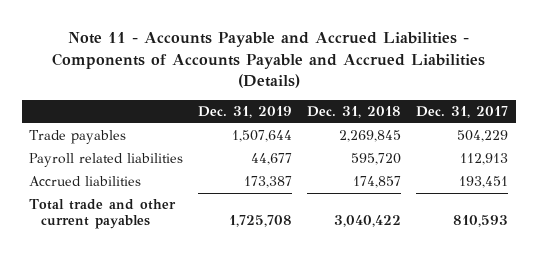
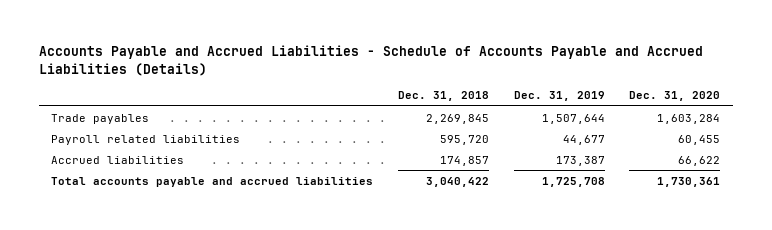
- Note 11 - Accounts Payable and Accrued Liabilities - Components of Accounts Payable and Accrued Liabilities (Details)
+ Accounts Payable and Accrued Liabilities - Schedule of Accounts Payable and Accrued Liabilities (Details)
- | Dec. 31, 2019 | Dec. 31, 2018 | Dec. 31, 2017
+ | Dec. 31, 2018 | Dec. 31, 2019 | Dec. 31, 2020
- Total trade and other current payables | 1,725,708 | 3,040,422 | 810,593
+ Total accounts payable and accrued liabilities | 3,040,422 | 1,725,708 | 1,730,361

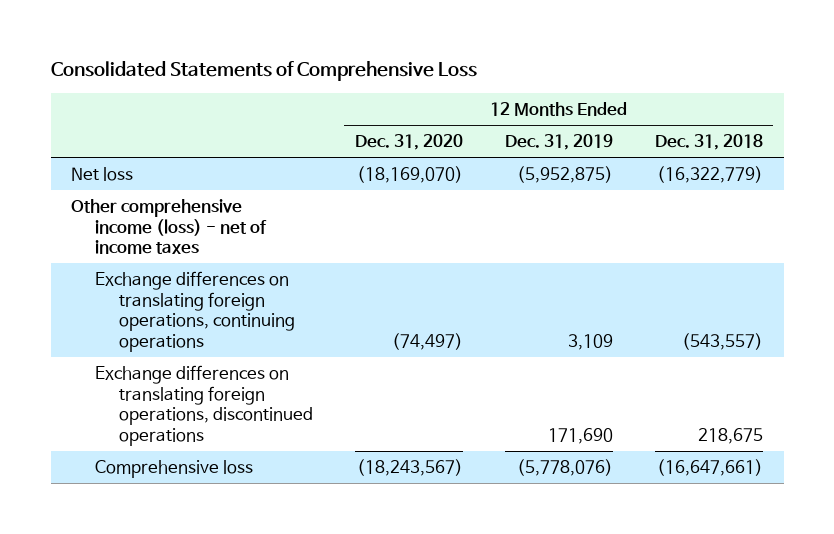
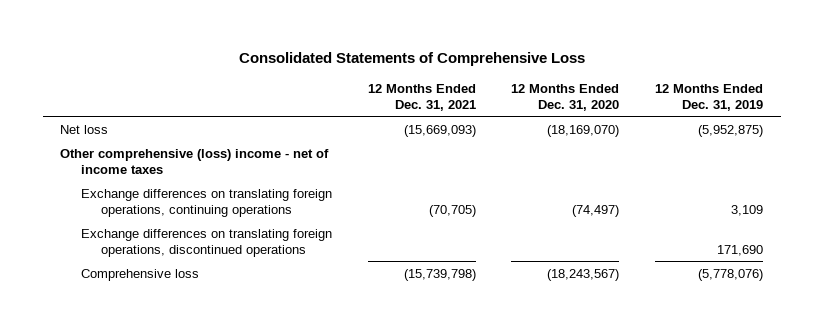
- | 12 Months Ended Dec. 31, 2020 | 12 Months Ended Dec. 31, 2019 | 12 Months Ended Dec. 31, 2018
+ | 12 Months Ended Dec. 31, 2021 | 12 Months Ended Dec. 31, 2020 | 12 Months Ended Dec. 31, 2019
- Other comprehensive income (loss) - net of income taxes
+ Other comprehensive (loss) income - net of income taxes

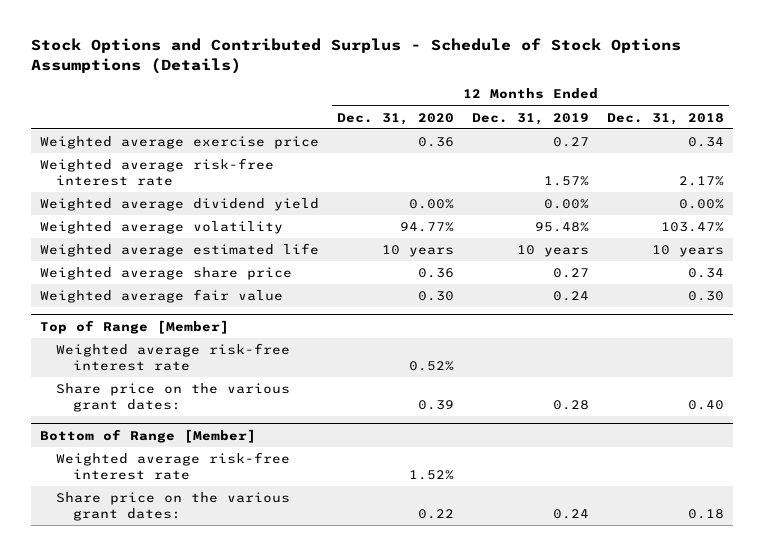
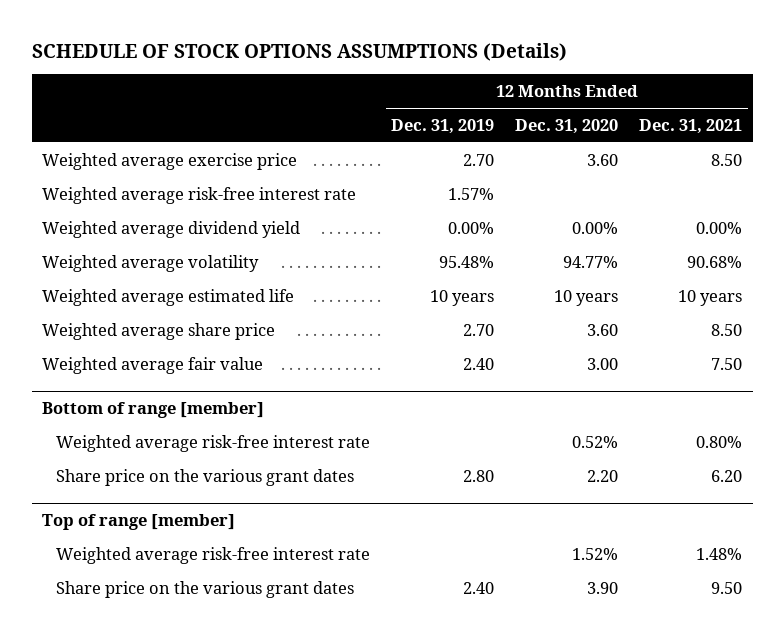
- Stock Options and Contributed Surplus - Schedule of Stock Options Assumptions (Details)
+ SCHEDULE OF STOCK OPTIONS ASSUMPTIONS (Details)
- | 12 Months Ended Dec. 31, 2020 | 12 Months Ended Dec. 31, 2019 | 12 Months Ended Dec. 31, 2018
+ | 12 Months Ended Dec. 31, 2019 | 12 Months Ended Dec. 31, 2020 | 12 Months Ended Dec. 31, 2021
- Weighted average exercise price | 0.36 | 0.27 | 0.34
+ Weighted average exercise price | 2.70 | 3.60 | 8.50
- Weighted average share price | 0.36 | 0.27 | 0.34
- Weighted average fair value | 0.30 | 0.24 | 0.30
- Top of Range [Member]
+ Weighted average share price | 2.70 | 3.60 | 8.50
+ Weighted average fair value | 2.40 | 3.00 | 7.50
+ Bottom of range [member]
- Share price on the various grant dates: | 0.39 | 0.28 | 0.40
- Bottom of Range [Member]
+ Share price on the various grant dates | 2.80 | 2.20 | 6.20
+ Top of range [member]
- Share price on the various grant dates: | 0.22 | 0.24 | 0.18
+ Share price on the various grant dates | 2.40 | 3.90 | 9.50

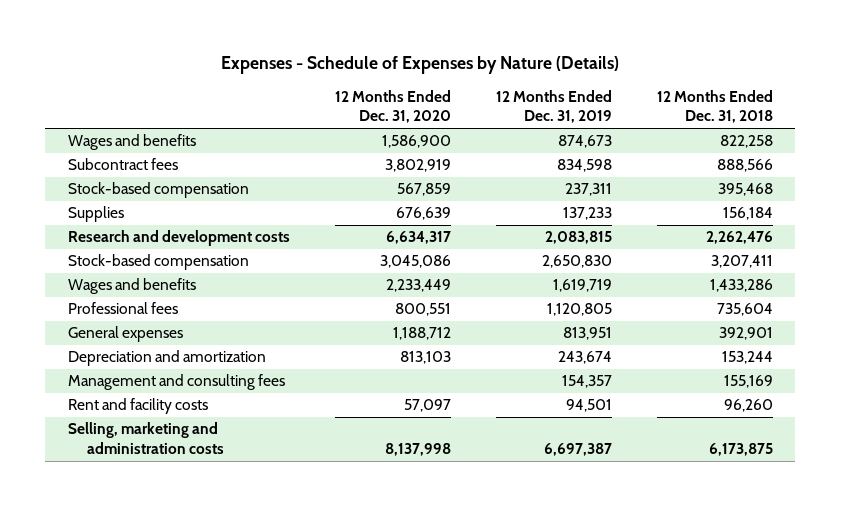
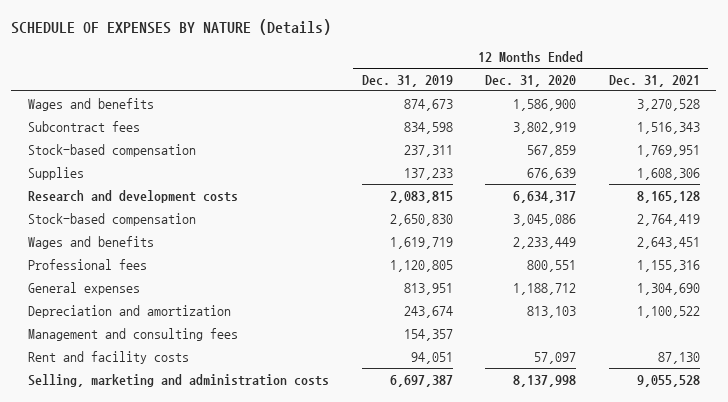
- Expenses - Schedule of Expenses by Nature (Details)
+ SCHEDULE OF EXPENSES BY NATURE (Details)
- | 12 Months Ended Dec. 31, 2020 | 12 Months Ended Dec. 31, 2019 | 12 Months Ended Dec. 31, 2018
+ | 12 Months Ended Dec. 31, 2019 | 12 Months Ended Dec. 31, 2020 | 12 Months Ended Dec. 31, 2021
- Rent and facility costs | 57,097 | 94,501 | 96,260
+ Rent and facility costs | 94,051 | 57,097 | 87,130

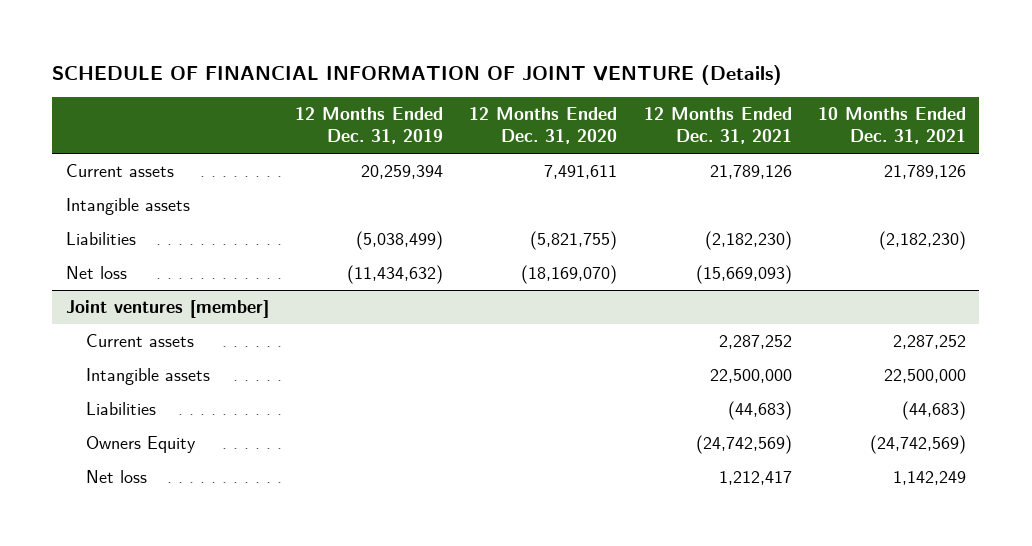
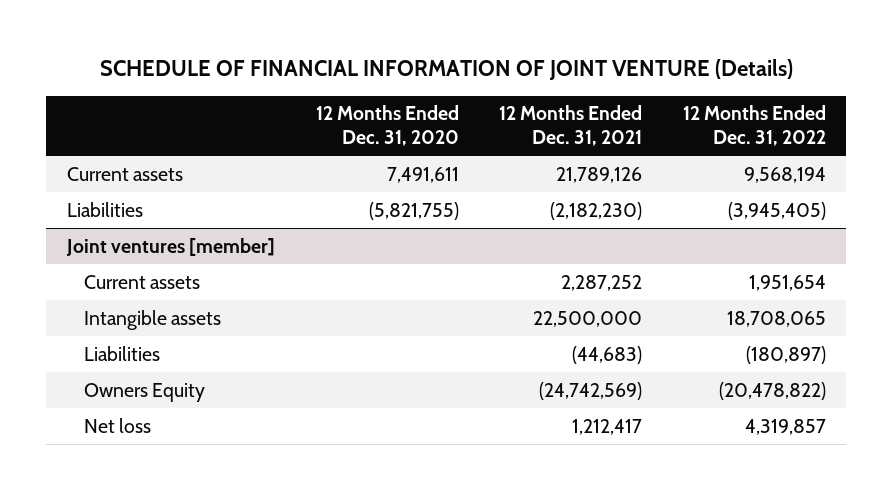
- | 12 Months Ended Dec. 31, 2019 | 12 Months Ended Dec. 31, 2020 | 12 Months Ended Dec. 31, 2021 | 10 Months Ended Dec. 31, 2021
+ | 12 Months Ended Dec. 31, 2020 | 12 Months Ended Dec. 31, 2021 | 12 Months Ended Dec. 31, 2022
- Intangible assets
- Net loss | (11,434,632) | (18,169,070) | (15,669,093) |

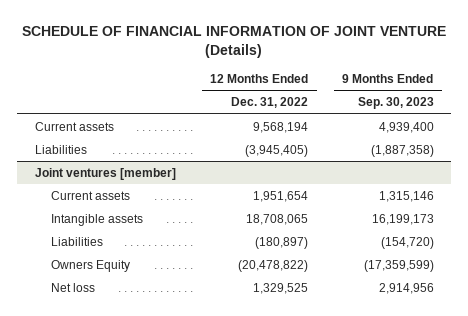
- | 12 Months Ended Dec. 31, 2020 | 12 Months Ended Dec. 31, 2021 | 12 Months Ended Dec. 31, 2022
+ | 12 Months Ended Dec. 31, 2022 | 9 Months Ended Sep. 30, 2023
@ Joint ventures [member]
- Net loss | | 1,212,417 | 4,319,857
+ Net loss | 1,329,525 | 2,914,956

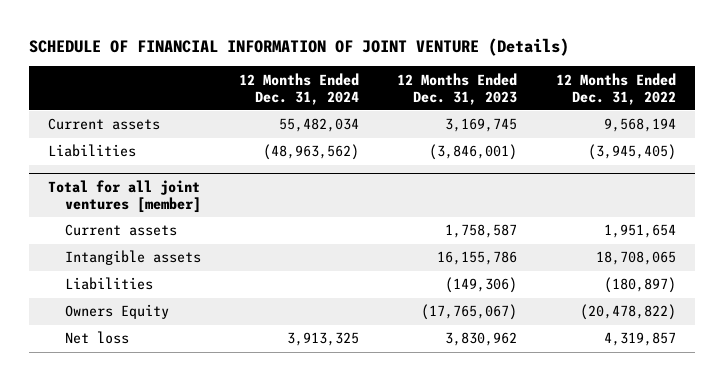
- | 12 Months Ended Dec. 31, 2022 | 9 Months Ended Sep. 30, 2023
+ | 12 Months Ended Dec. 31, 2024 | 12 Months Ended Dec. 31, 2023 | 12 Months Ended Dec. 31, 2022
- Joint ventures [member]
+ Total for all joint ventures [member]
- Net loss | 1,329,525 | 2,914,956
+ Net loss | 3,913,325 | 3,830,962 | 4,319,857

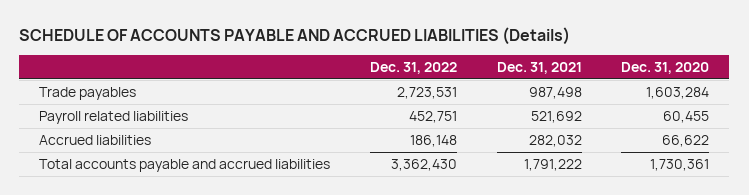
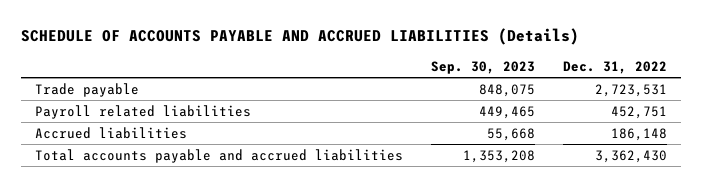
- | Dec. 31, 2022 | Dec. 31, 2021 | Dec. 31, 2020
+ | Sep. 30, 2023 | Dec. 31, 2022
- Trade payables | 2,723,531 | 987,498 | 1,603,284
+ Trade payable | 848,075 | 2,723,531

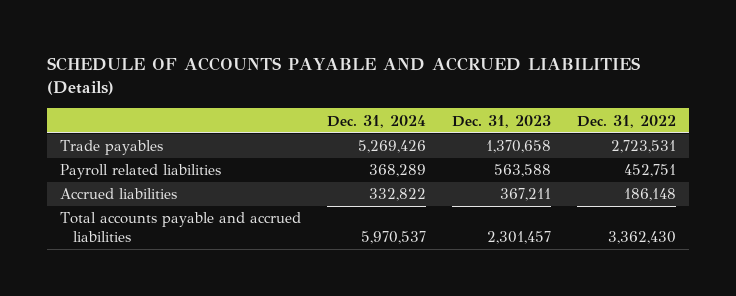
- | Sep. 30, 2023 | Dec. 31, 2022
+ | Dec. 31, 2024 | Dec. 31, 2023 | Dec. 31, 2022
- Trade payable | 848,075 | 2,723,531
+ Trade payables | 5,269,426 | 1,370,658 | 2,723,531

